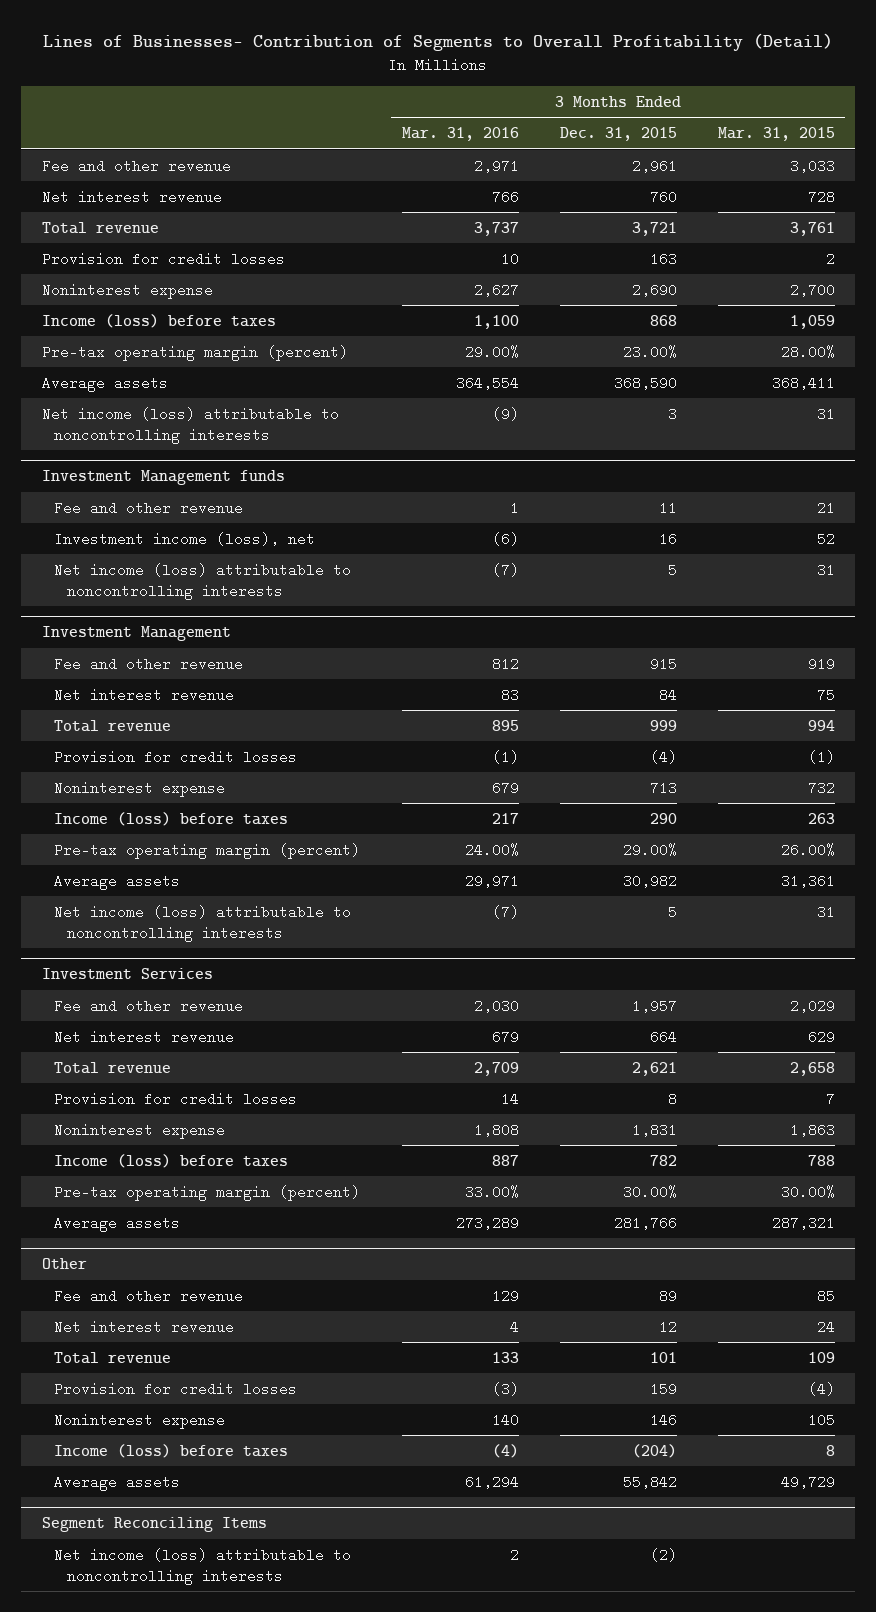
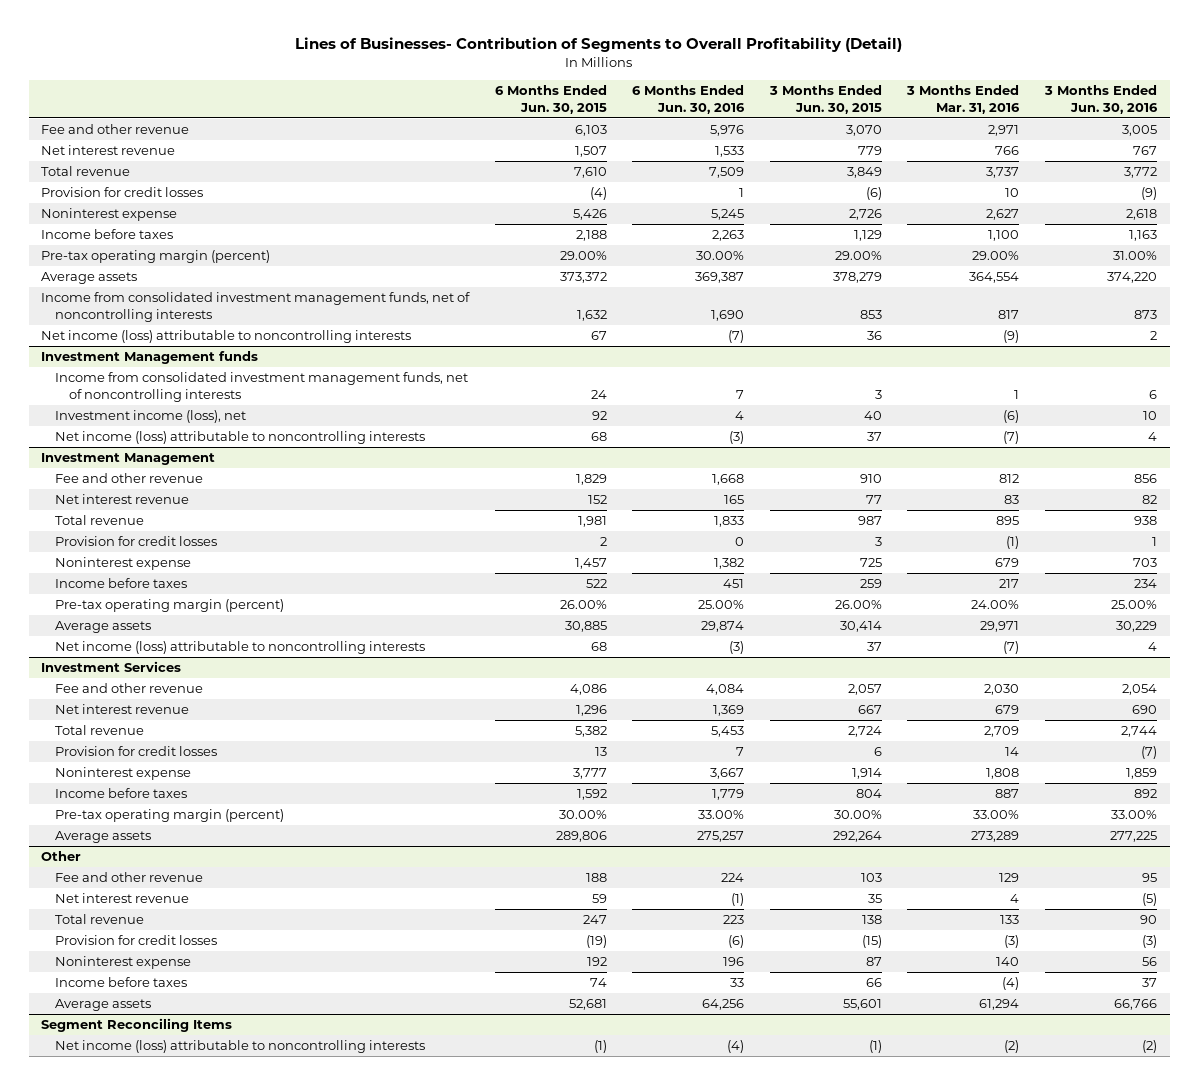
- | 3 Months Ended Mar. 31, 2016 | 3 Months Ended Dec. 31, 2015 | 3 Months Ended Mar. 31, 2015
+ | 6 Months Ended Jun. 30, 2015 | 6 Months Ended Jun. 30, 2016 | 3 Months Ended Jun. 30, 2015 | 3 Months Ended Mar. 31, 2016 | 3 Months Ended Jun. 30, 2016
- Income (loss) before taxes | 1,100 | 868 | 1,059
+ Income before taxes | 2,188 | 2,263 | 1,129 | 1,100 | 1,163
+ Income from consolidated investment management funds, net of noncontrolling interests | 1,632 | 1,690 | 853 | 817 | 873
@ Investment Management funds
- Fee and other revenue | 1 | 11 | 21
+ Income from consolidated investment management funds, net of noncontrolling interests | 24 | 7 | 3 | 1 | 6
@ Investment Management
- Income (loss) before taxes | 217 | 290 | 263
+ Income before taxes | 522 | 451 | 259 | 217 | 234
@ Investment Services
- Income (loss) before taxes | 887 | 782 | 788
+ Income before taxes | 1,592 | 1,779 | 804 | 887 | 892
@ Other
- Income (loss) before taxes | (4) | (204) | 8
+ Income before taxes | 74 | 33 | 66 | (4) | 37
@ Segment Reconciling Items
- Net income (loss) attributable to noncontrolling interests | 2 | (2) |
+ Net income (loss) attributable to noncontrolling interests | (1) | (4) | (1) | (2) | (2)

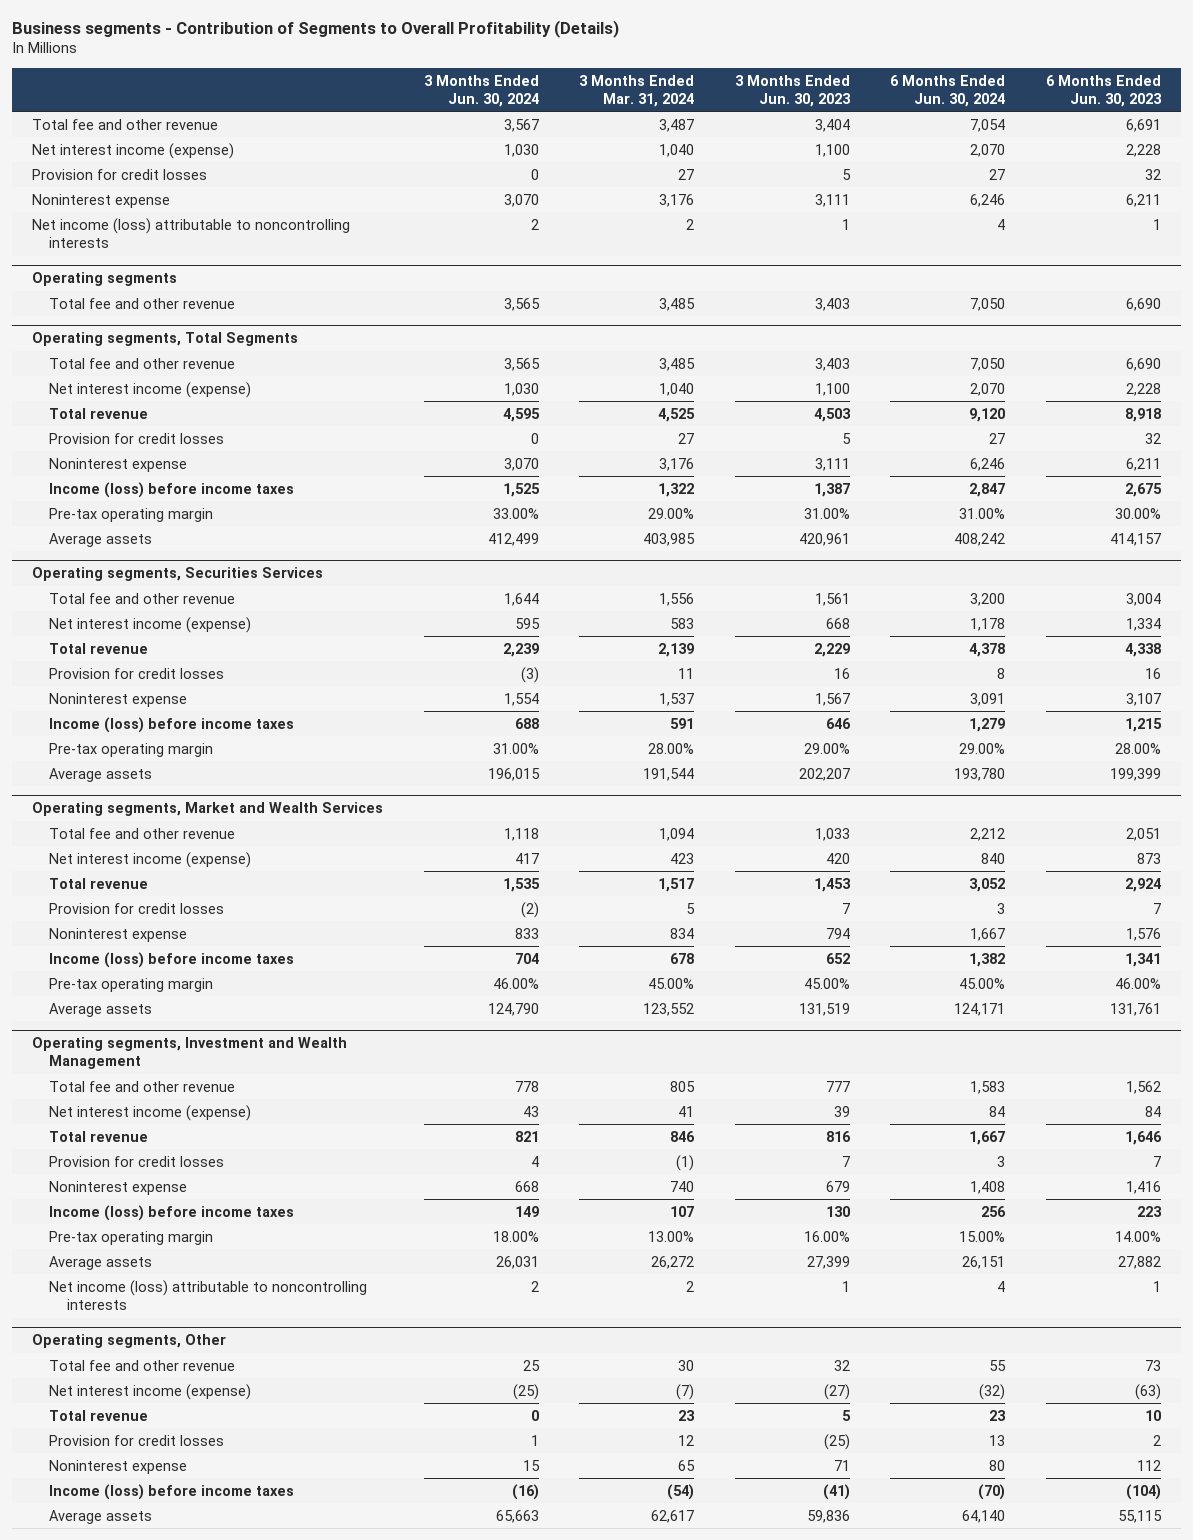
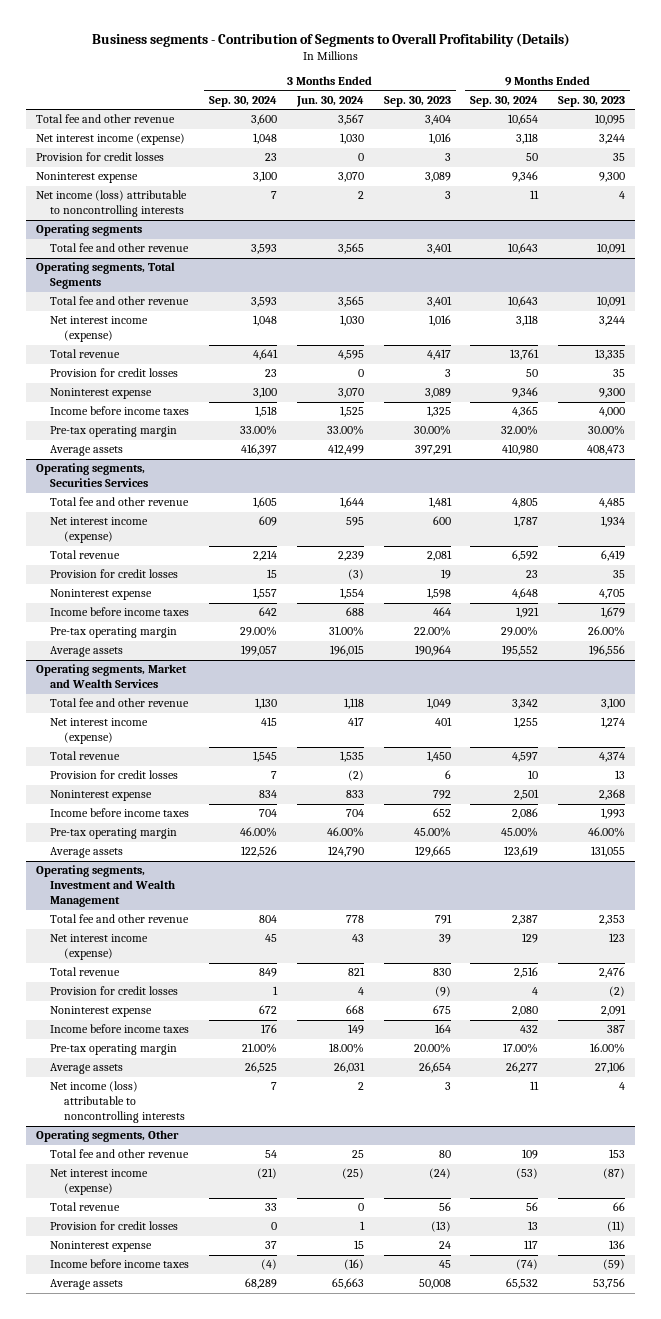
- | 3 Months Ended Jun. 30, 2024 | 3 Months Ended Mar. 31, 2024 | 3 Months Ended Jun. 30, 2023 | 6 Months Ended Jun. 30, 2024 | 6 Months Ended Jun. 30, 2023
+ | 3 Months Ended Sep. 30, 2024 | 3 Months Ended Jun. 30, 2024 | 3 Months Ended Sep. 30, 2023 | 9 Months Ended Sep. 30, 2024 | 9 Months Ended Sep. 30, 2023
@ Operating segments, Total Segments
- Income (loss) before income taxes | 1,525 | 1,322 | 1,387 | 2,847 | 2,675
+ Income before income taxes | 1,518 | 1,525 | 1,325 | 4,365 | 4,000
@ Operating segments, Securities Services
- Income (loss) before income taxes | 688 | 591 | 646 | 1,279 | 1,215
+ Income before income taxes | 642 | 688 | 464 | 1,921 | 1,679
@ Operating segments, Market and Wealth Services
- Income (loss) before income taxes | 704 | 678 | 652 | 1,382 | 1,341
+ Income before income taxes | 704 | 704 | 652 | 2,086 | 1,993
@ Operating segments, Investment and Wealth Management
- Income (loss) before income taxes | 149 | 107 | 130 | 256 | 223
+ Income before income taxes | 176 | 149 | 164 | 432 | 387
@ Operating segments, Other
- Income (loss) before income taxes | (16) | (54) | (41) | (70) | (104)
+ Income before income taxes | (4) | (16) | 45 | (74) | (59)

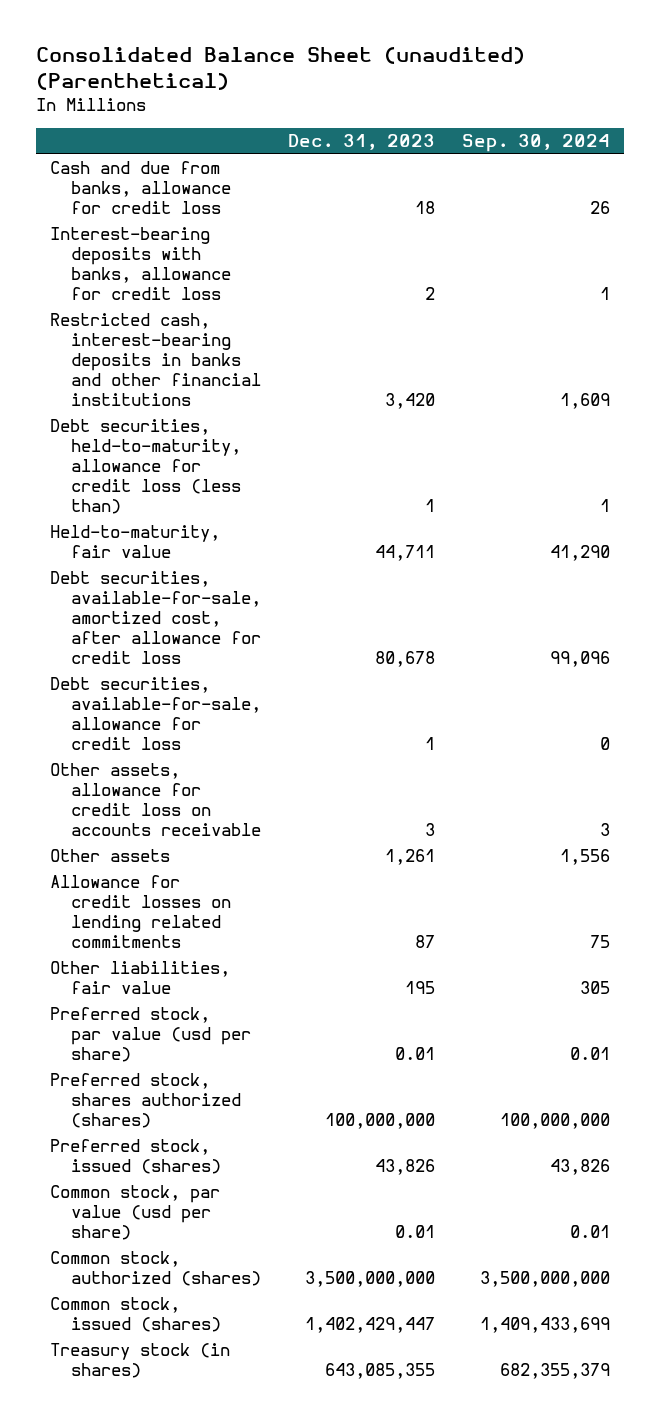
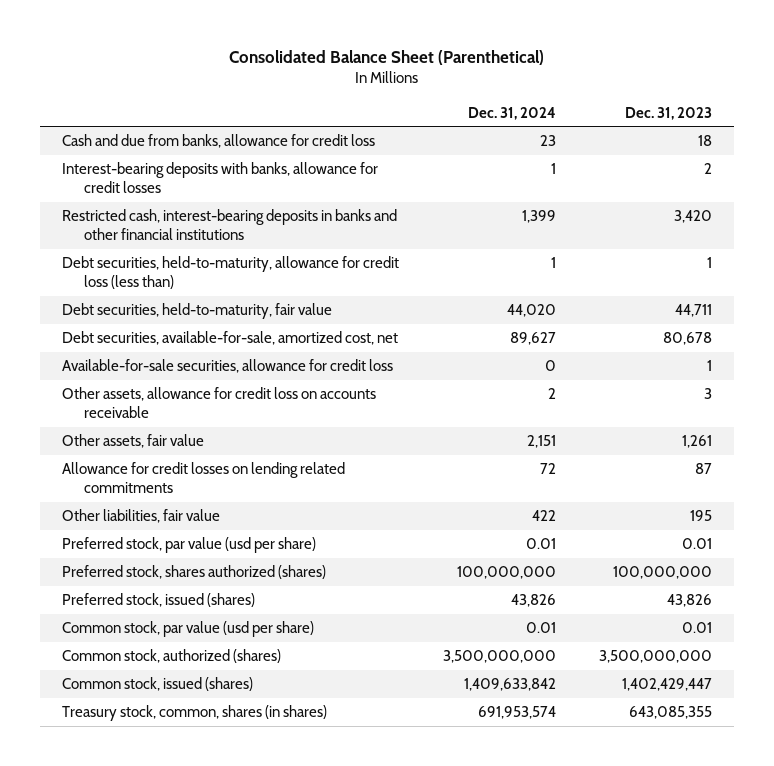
- Consolidated Balance Sheet (unaudited) (Parenthetical)
+ Consolidated Balance Sheet (Parenthetical)
- | Dec. 31, 2023 | Sep. 30, 2024
+ | Dec. 31, 2024 | Dec. 31, 2023
- Interest-bearing deposits with banks, allowance for credit loss | 2 | 1
+ Interest-bearing deposits with banks, allowance for credit losses | 1 | 2
- Held-to-maturity, fair value | 44,711 | 41,290
- Debt securities, available-for-sale, amortized cost, after allowance for credit loss | 80,678 | 99,096
- Debt securities, available-for-sale, allowance for credit loss | 1 | 0
+ Debt securities, held-to-maturity, fair value | 44,020 | 44,711
+ Debt securities, available-for-sale, amortized cost, net | 89,627 | 80,678
+ Available-for-sale securities, allowance for credit loss | 0 | 1
- Other assets | 1,261 | 1,556
+ Other assets, fair value | 2,151 | 1,261
- Treasury stock (in shares) | 643,085,355 | 682,355,379
+ Treasury stock, common, shares (in shares) | 691,953,574 | 643,085,355

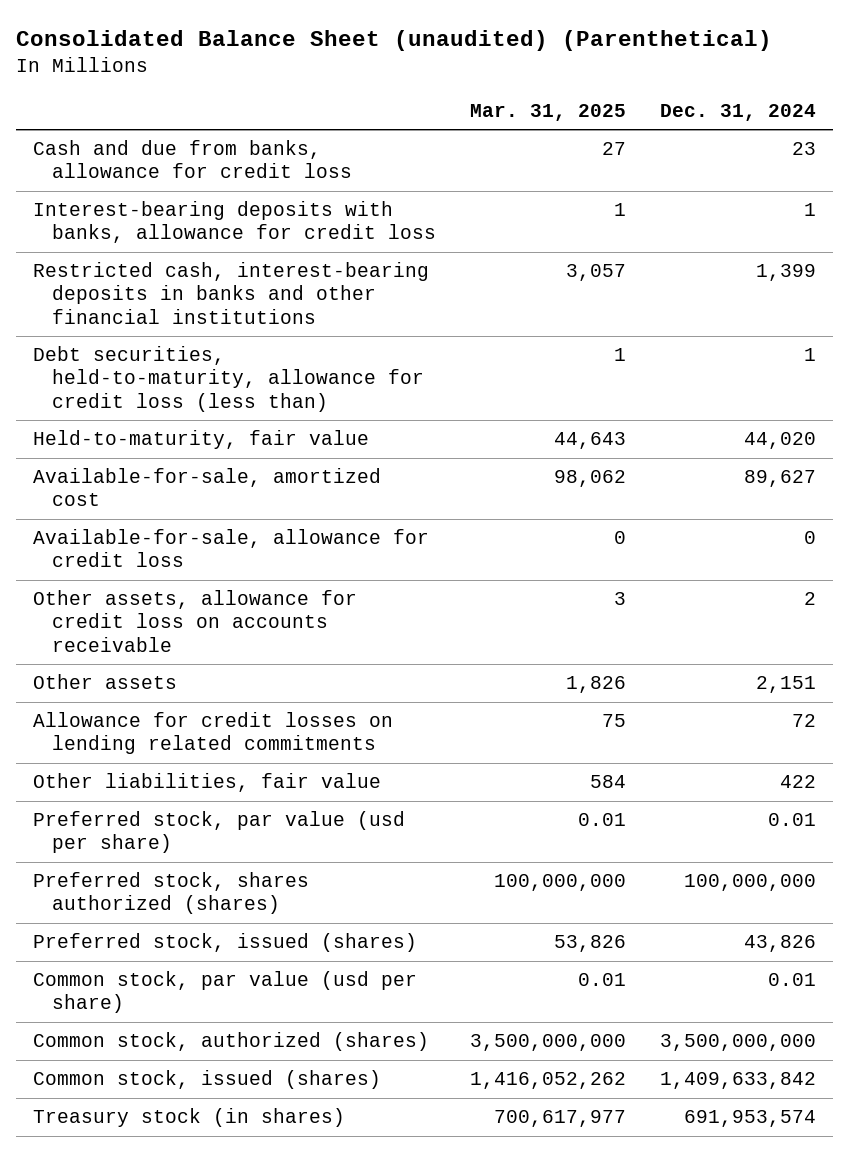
- Consolidated Balance Sheet (Parenthetical)
+ Consolidated Balance Sheet (unaudited) (Parenthetical)
- | Dec. 31, 2024 | Dec. 31, 2023
+ | Mar. 31, 2025 | Dec. 31, 2024
- Interest-bearing deposits with banks, allowance for credit losses | 1 | 2
+ Interest-bearing deposits with banks, allowance for credit loss | 1 | 1
- Debt securities, held-to-maturity, fair value | 44,020 | 44,711
- Debt securities, available-for-sale, amortized cost, net | 89,627 | 80,678
- Available-for-sale securities, allowance for credit loss | 0 | 1
+ Held-to-maturity, fair value | 44,643 | 44,020
+ Available-for-sale, amortized cost | 98,062 | 89,627
+ Available-for-sale, allowance for credit loss | 0 | 0
- Other assets, fair value | 2,151 | 1,261
+ Other assets | 1,826 | 2,151
- Treasury stock, common, shares (in shares) | 691,953,574 | 643,085,355
+ Treasury stock (in shares) | 700,617,977 | 691,953,574

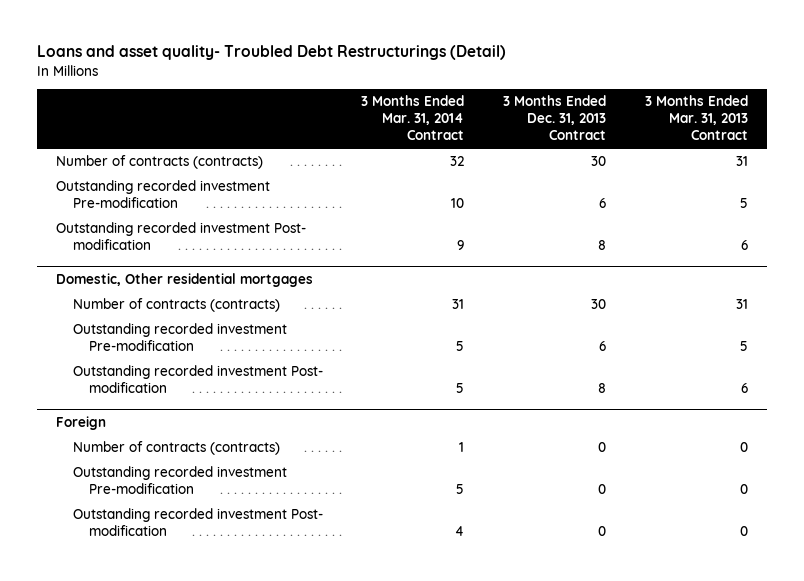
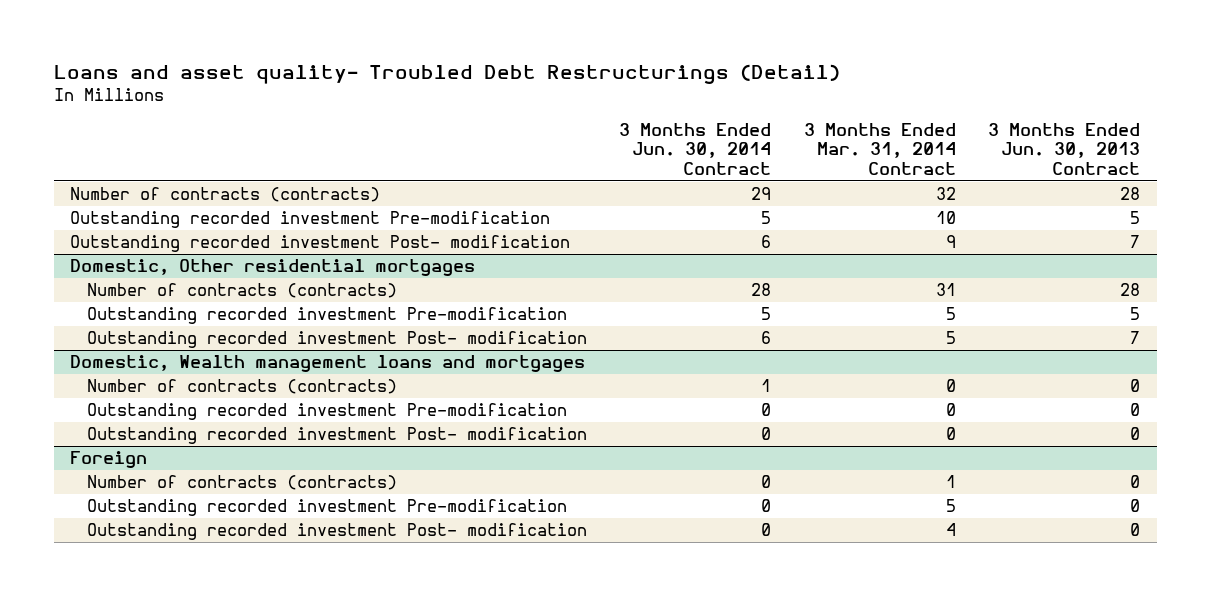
- | 3 Months Ended Mar. 31, 2014 Contract | 3 Months Ended Dec. 31, 2013 Contract | 3 Months Ended Mar. 31, 2013 Contract
+ | 3 Months Ended Jun. 30, 2014 Contract | 3 Months Ended Mar. 31, 2014 Contract | 3 Months Ended Jun. 30, 2013 Contract
+ Domestic, Wealth management loans and mortgages
+ Number of contracts (contracts) | 1 | 0 | 0
+ Outstanding recorded investment Pre-modification | 0 | 0 | 0
+ Outstanding recorded investment Post- modification | 0 | 0 | 0

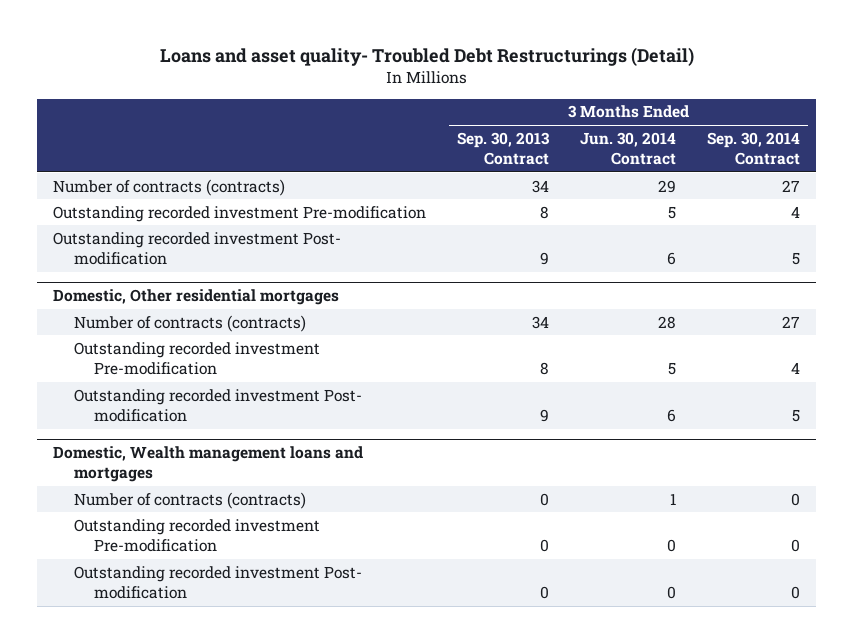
- | 3 Months Ended Jun. 30, 2014 Contract | 3 Months Ended Mar. 31, 2014 Contract | 3 Months Ended Jun. 30, 2013 Contract
+ | 3 Months Ended Sep. 30, 2013 Contract | 3 Months Ended Jun. 30, 2014 Contract | 3 Months Ended Sep. 30, 2014 Contract
- Foreign
- Number of contracts (contracts) | 0 | 1 | 0
- Outstanding recorded investment Pre-modification | 0 | 5 | 0
- Outstanding recorded investment Post- modification | 0 | 4 | 0

